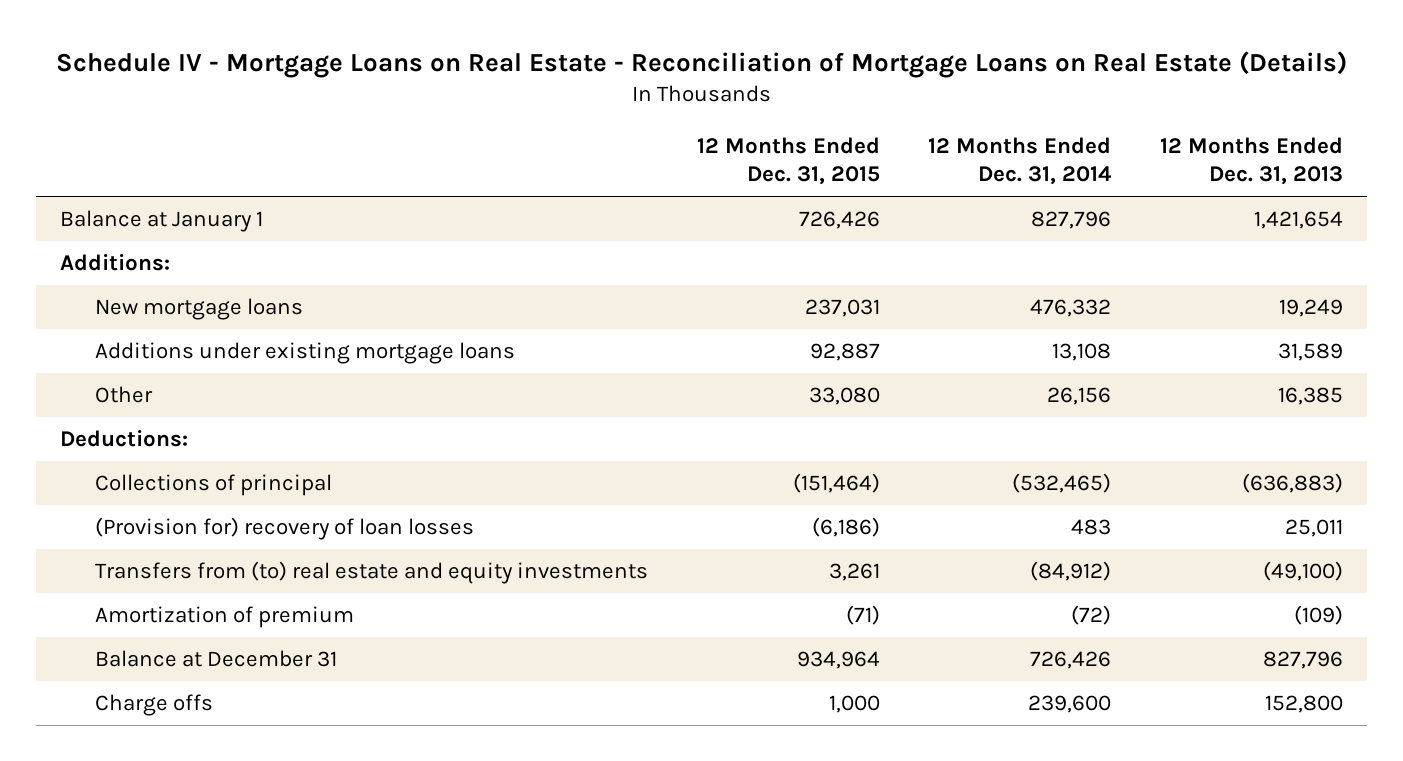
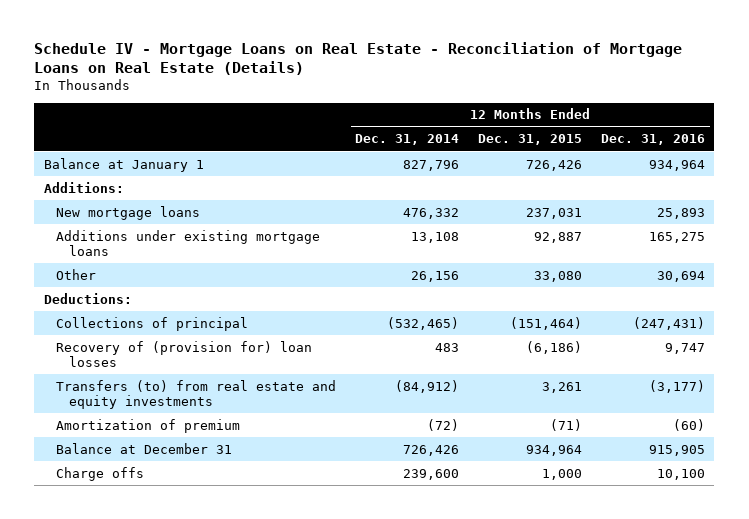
- | 12 Months Ended Dec. 31, 2015 | 12 Months Ended Dec. 31, 2014 | 12 Months Ended Dec. 31, 2013
+ | 12 Months Ended Dec. 31, 2014 | 12 Months Ended Dec. 31, 2015 | 12 Months Ended Dec. 31, 2016
- (Provision for) recovery of loan losses | (6,186) | 483 | 25,011
- Transfers from (to) real estate and equity investments | 3,261 | (84,912) | (49,100)
+ Recovery of (provision for) loan losses | 483 | (6,186) | 9,747
+ Transfers (to) from real estate and equity investments | (84,912) | 3,261 | (3,177)

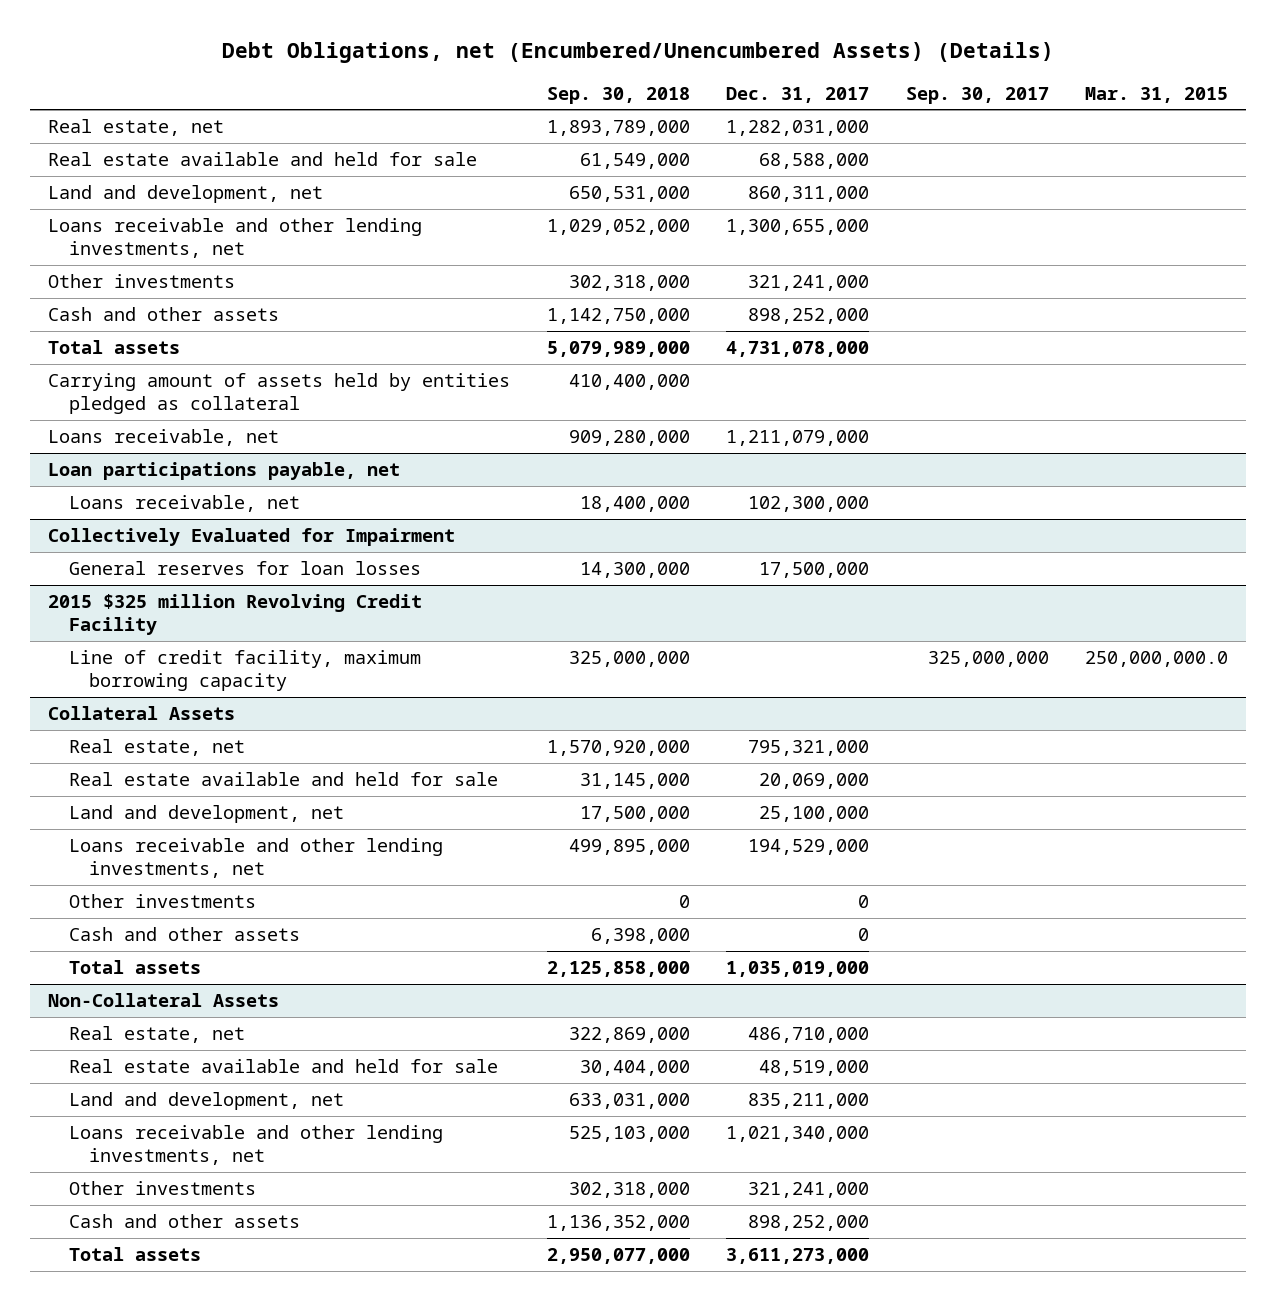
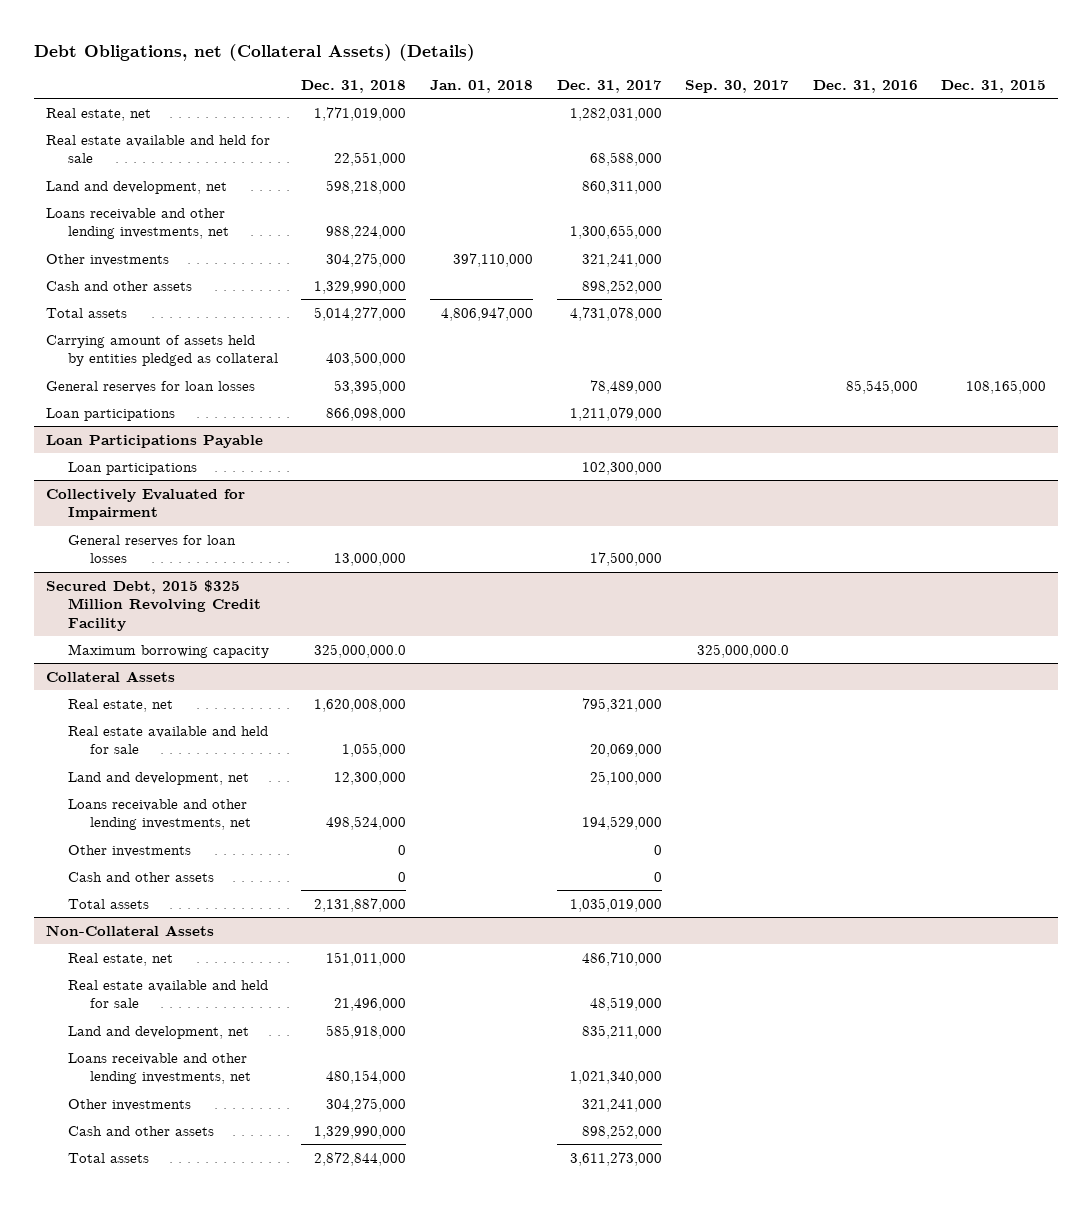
- Debt Obligations, net (Encumbered/Unencumbered Assets) (Details)
+ Debt Obligations, net (Collateral Assets) (Details)
- | Sep. 30, 2018 | Dec. 31, 2017 | Sep. 30, 2017 | Mar. 31, 2015
+ | Dec. 31, 2018 | Jan. 01, 2018 | Dec. 31, 2017 | Sep. 30, 2017 | Dec. 31, 2016 | Dec. 31, 2015
- Loans receivable, net | 909,280,000 | 1,211,079,000 | |
- Loan participations payable, net
- Loans receivable, net | 18,400,000 | 102,300,000 | |
+ General reserves for loan losses | 53,395,000 | | 78,489,000 | | 85,545,000 | 108,165,000
+ Loan participations | 866,098,000 | | 1,211,079,000 | | |
+ Loan Participations Payable
+ Loan participations | | | 102,300,000 | | |
- 2015 $325 million Revolving Credit Facility
- Line of credit facility, maximum borrowing capacity | 325,000,000 | | 325,000,000 | 250,000,000.0
+ Secured Debt, 2015 $325 Million Revolving Credit Facility
+ Maximum borrowing capacity | 325,000,000.0 | | | 325,000,000.0 | |

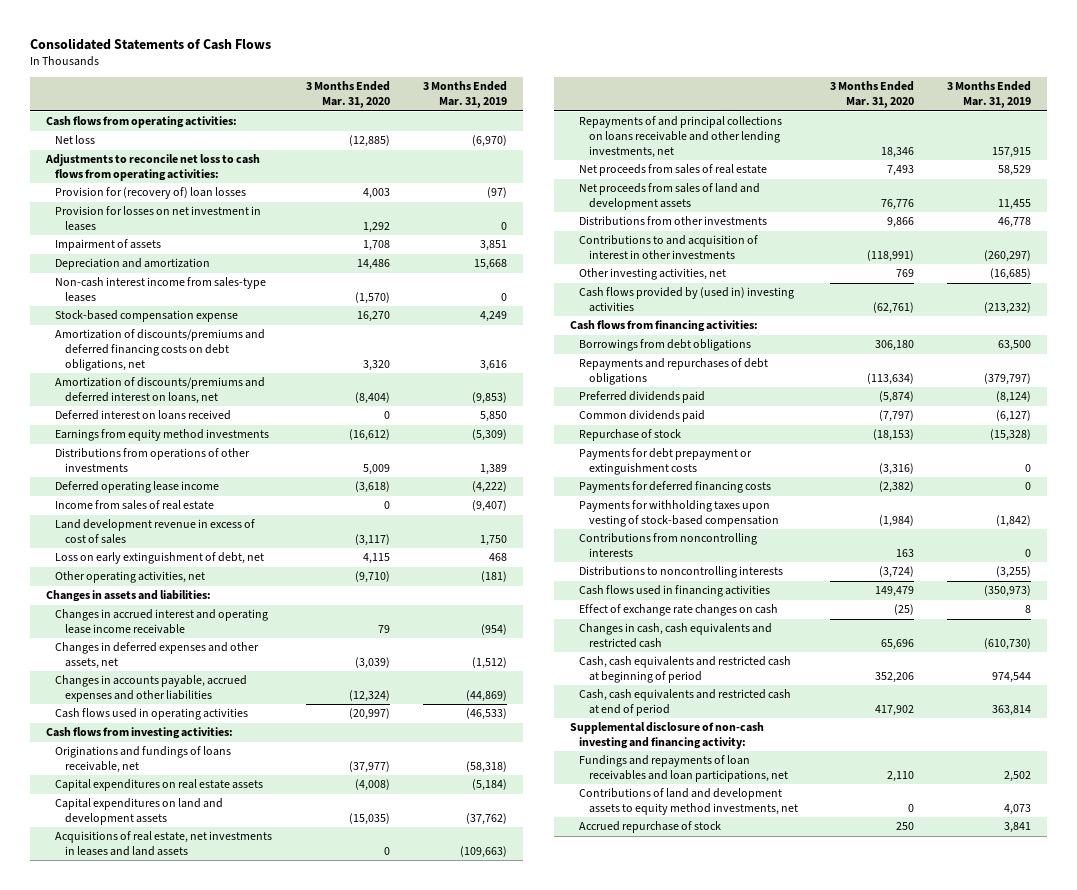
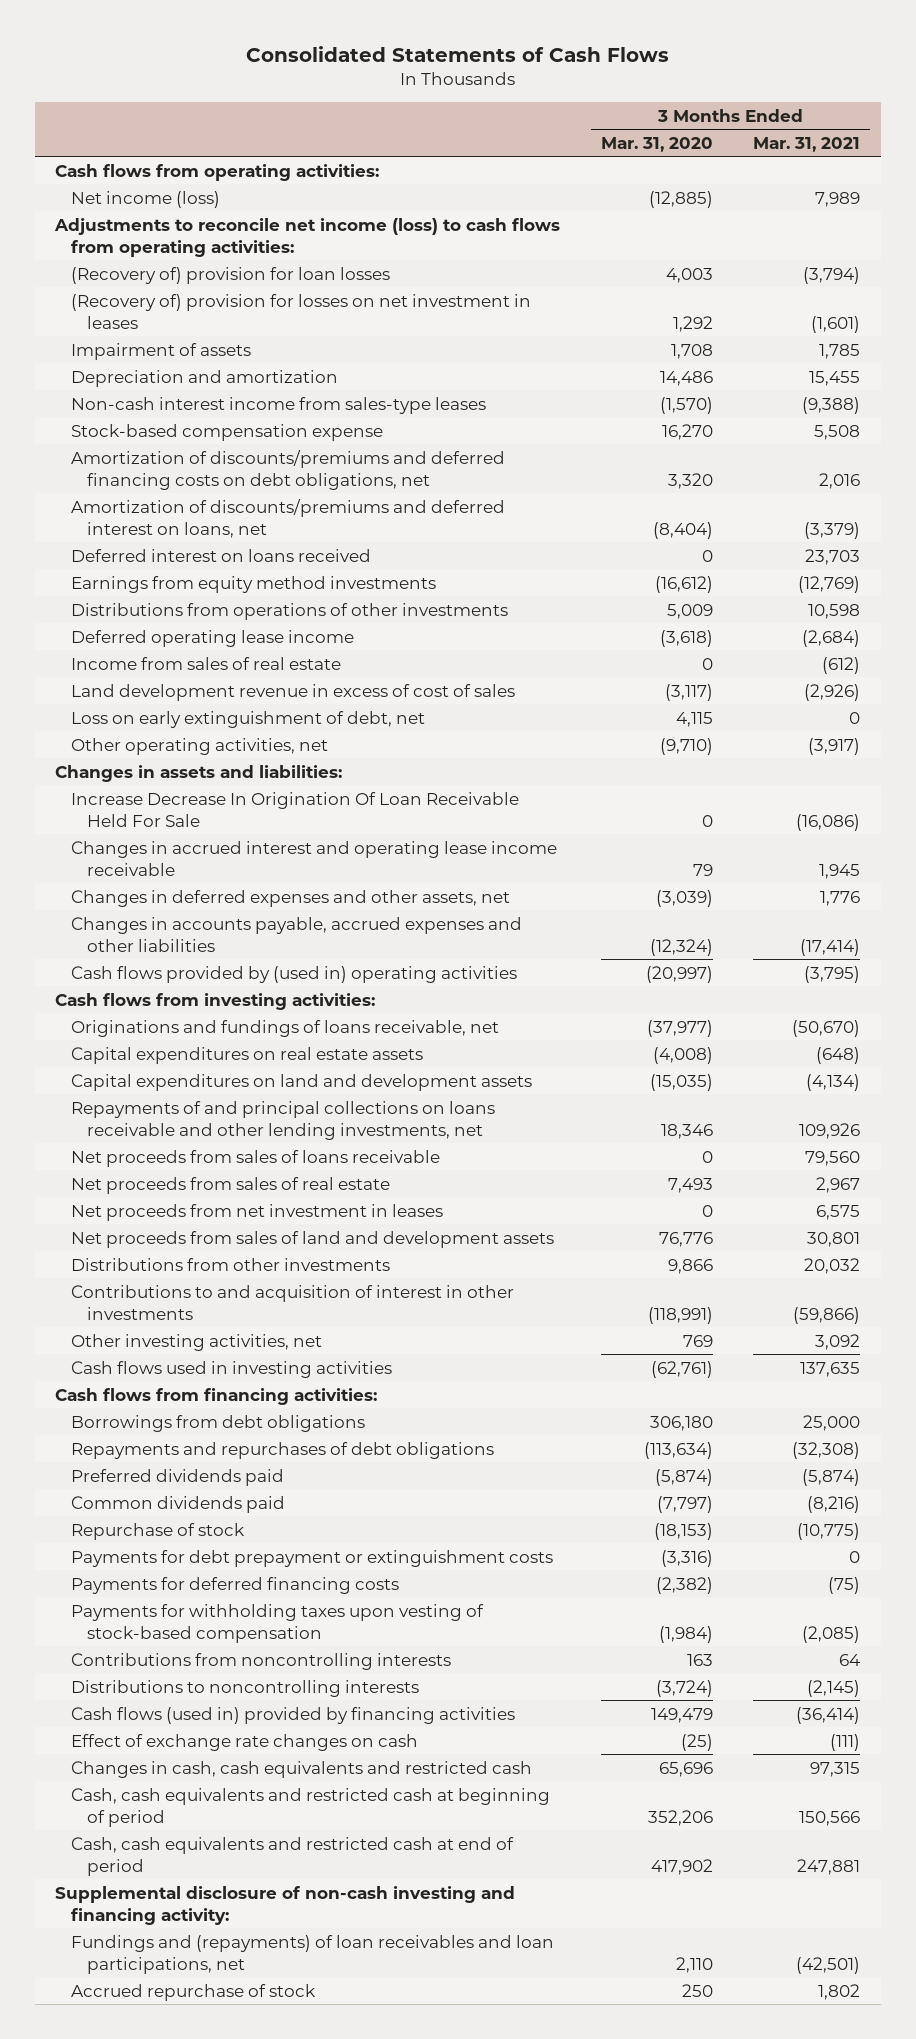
- | 3 Months Ended Mar. 31, 2020 | 3 Months Ended Mar. 31, 2019
+ | 3 Months Ended Mar. 31, 2020 | 3 Months Ended Mar. 31, 2021
- Net loss | (12,885) | (6,970)
- Adjustments to reconcile net loss to cash flows from operating activities:
- Provision for (recovery of) loan losses | 4,003 | (97)
- Provision for losses on net investment in leases | 1,292 | 0
+ Net income (loss) | (12,885) | 7,989
+ Adjustments to reconcile net income (loss) to cash flows from operating activities:
+ (Recovery of) provision for loan losses | 4,003 | (3,794)
+ (Recovery of) provision for losses on net investment in leases | 1,292 | (1,601)
+ Increase Decrease In Origination Of Loan Receivable Held For Sale | 0 | (16,086)
- Cash flows used in operating activities | (20,997) | (46,533)
+ Cash flows provided by (used in) operating activities | (20,997) | (3,795)
- Acquisitions of real estate, net investments in leases and land assets | 0 | (109,663)
+ Net proceeds from sales of loans receivable | 0 | 79,560
+ Net proceeds from net investment in leases | 0 | 6,575
- Cash flows provided by (used in) investing activities | (62,761) | (213,232)
+ Cash flows used in investing activities | (62,761) | 137,635
- Cash flows used in financing activities | 149,479 | (350,973)
+ Cash flows (used in) provided by financing activities | 149,479 | (36,414)
- Fundings and repayments of loan receivables and loan participations, net | 2,110 | 2,502
- Contributions of land and development assets to equity method investments, net | 0 | 4,073
+ Fundings and (repayments) of loan receivables and loan participations, net | 2,110 | (42,501)

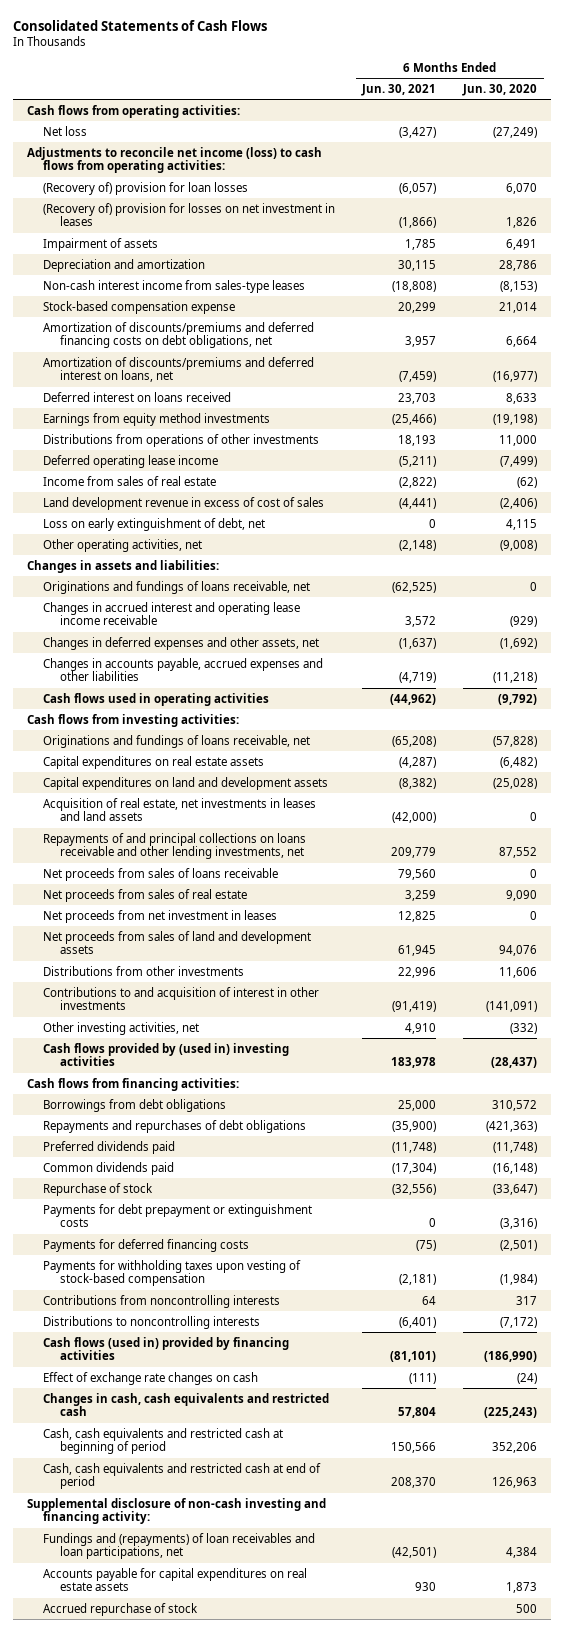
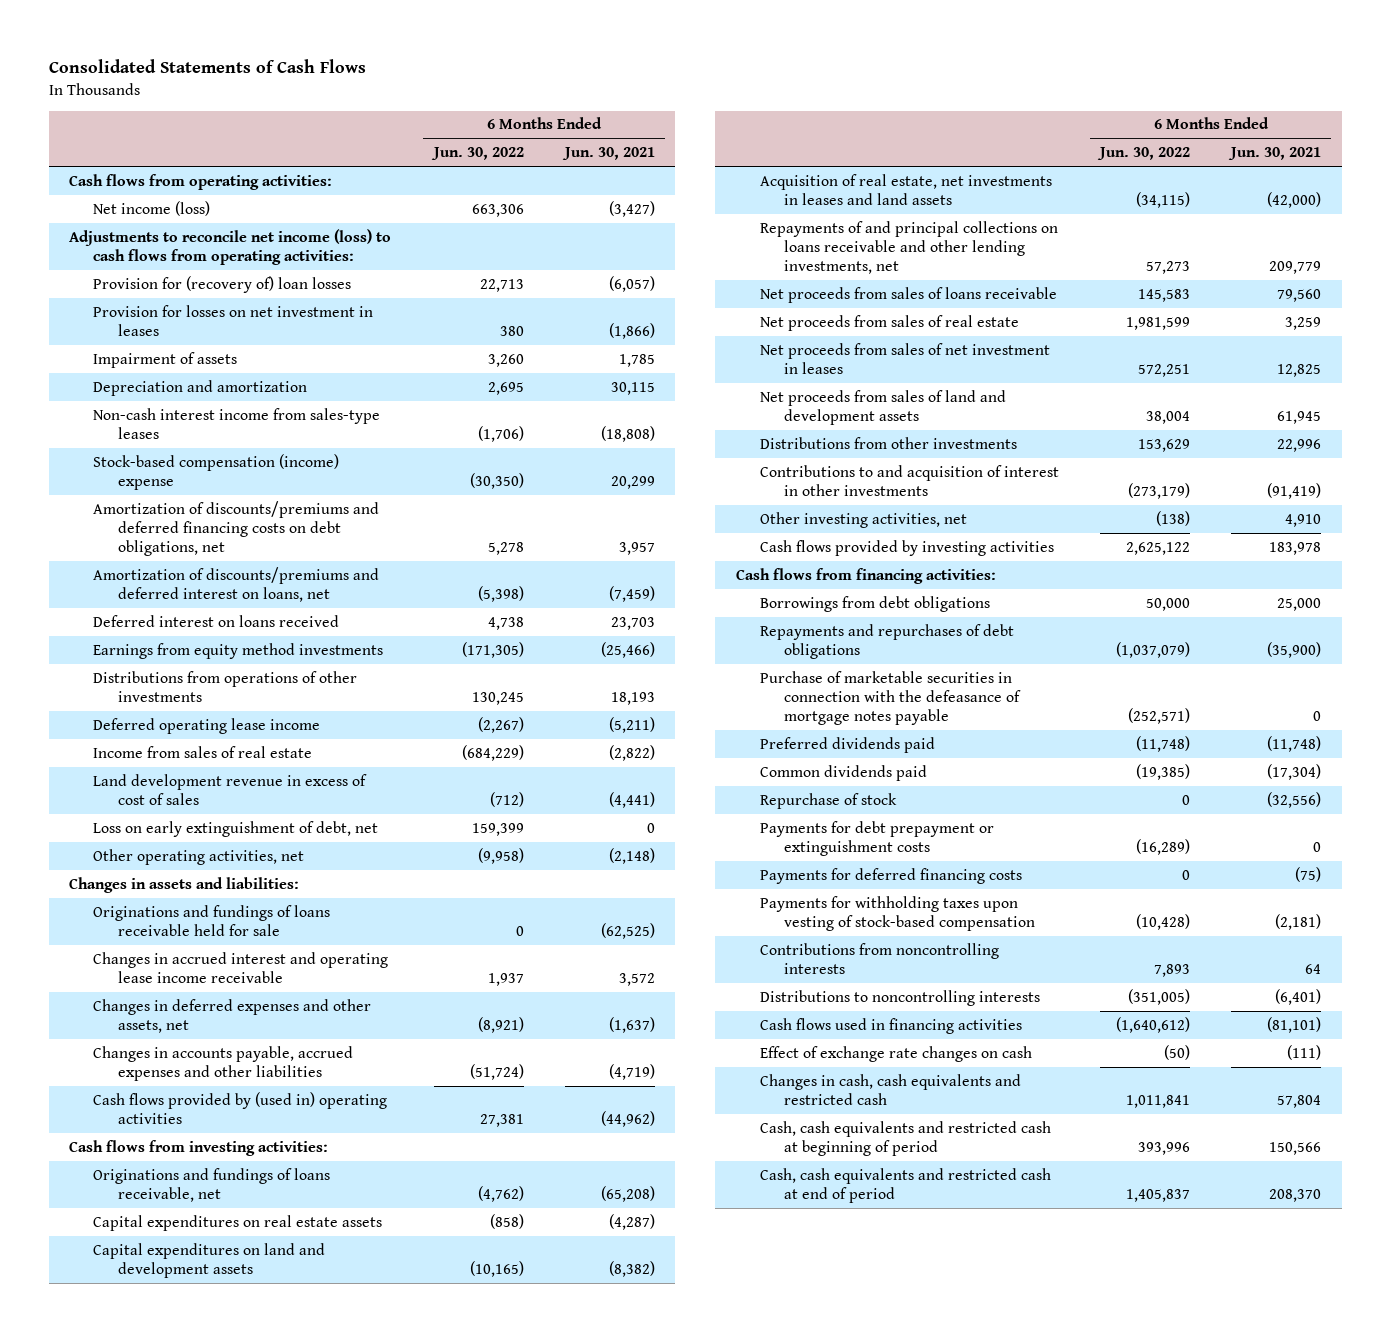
- | 6 Months Ended Jun. 30, 2021 | 6 Months Ended Jun. 30, 2020
+ | 6 Months Ended Jun. 30, 2022 | 6 Months Ended Jun. 30, 2021
- Net loss | (3,427) | (27,249)
+ Net income (loss) | 663,306 | (3,427)
- (Recovery of) provision for loan losses | (6,057) | 6,070
- (Recovery of) provision for losses on net investment in leases | (1,866) | 1,826
+ Provision for (recovery of) loan losses | 22,713 | (6,057)
+ Provision for losses on net investment in leases | 380 | (1,866)
- Stock-based compensation expense | 20,299 | 21,014
+ Stock-based compensation (income) expense | (30,350) | 20,299
- Originations and fundings of loans receivable, net | (62,525) | 0
+ Originations and fundings of loans receivable held for sale | 0 | (62,525)
- Cash flows used in operating activities | (44,962) | (9,792)
+ Cash flows provided by (used in) operating activities | 27,381 | (44,962)
- Net proceeds from net investment in leases | 12,825 | 0
+ Net proceeds from sales of net investment in leases | 572,251 | 12,825
- Cash flows provided by (used in) investing activities | 183,978 | (28,437)
+ Cash flows provided by investing activities | 2,625,122 | 183,978
+ Purchase of marketable securities in connection with the defeasance of mortgage notes payable | (252,571) | 0
- Cash flows (used in) provided by financing activities | (81,101) | (186,990)
+ Cash flows used in financing activities | (1,640,612) | (81,101)
- Supplemental disclosure of non-cash investing and financing activity:
- Fundings and (repayments) of loan receivables and loan participations, net | (42,501) | 4,384
- Accounts payable for capital expenditures on real estate assets | 930 | 1,873
- Accrued repurchase of stock | | 500

